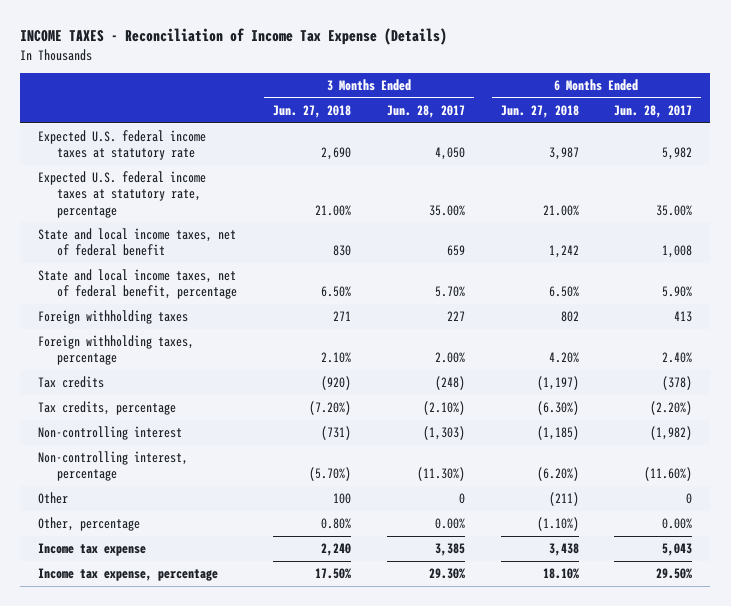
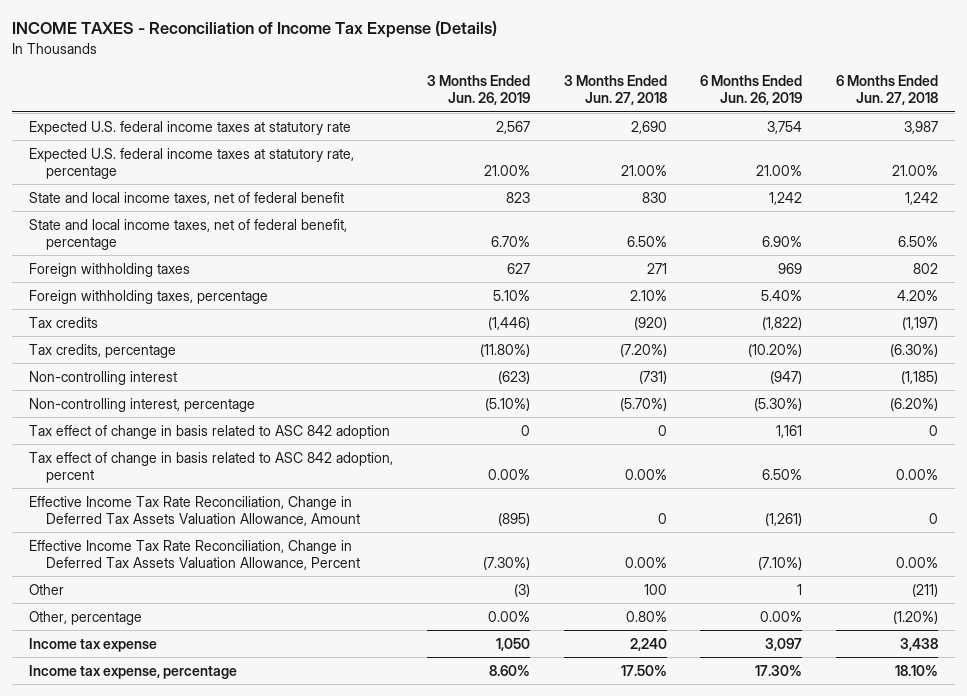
- | 3 Months Ended Jun. 27, 2018 | 3 Months Ended Jun. 28, 2017 | 6 Months Ended Jun. 27, 2018 | 6 Months Ended Jun. 28, 2017
+ | 3 Months Ended Jun. 26, 2019 | 3 Months Ended Jun. 27, 2018 | 6 Months Ended Jun. 26, 2019 | 6 Months Ended Jun. 27, 2018
+ Tax effect of change in basis related to ASC 842 adoption | 0 | 0 | 1,161 | 0
+ Tax effect of change in basis related to ASC 842 adoption, percent | 0.00% | 0.00% | 6.50% | 0.00%
+ Effective Income Tax Rate Reconciliation, Change in Deferred Tax Assets Valuation Allowance, Amount | (895) | 0 | (1,261) | 0
+ Effective Income Tax Rate Reconciliation, Change in Deferred Tax Assets Valuation Allowance, Percent | (7.30%) | 0.00% | (7.10%) | 0.00%
- Other, percentage | 0.80% | 0.00% | (1.10%) | 0.00%
+ Other, percentage | 0.00% | 0.80% | 0.00% | (1.20%)

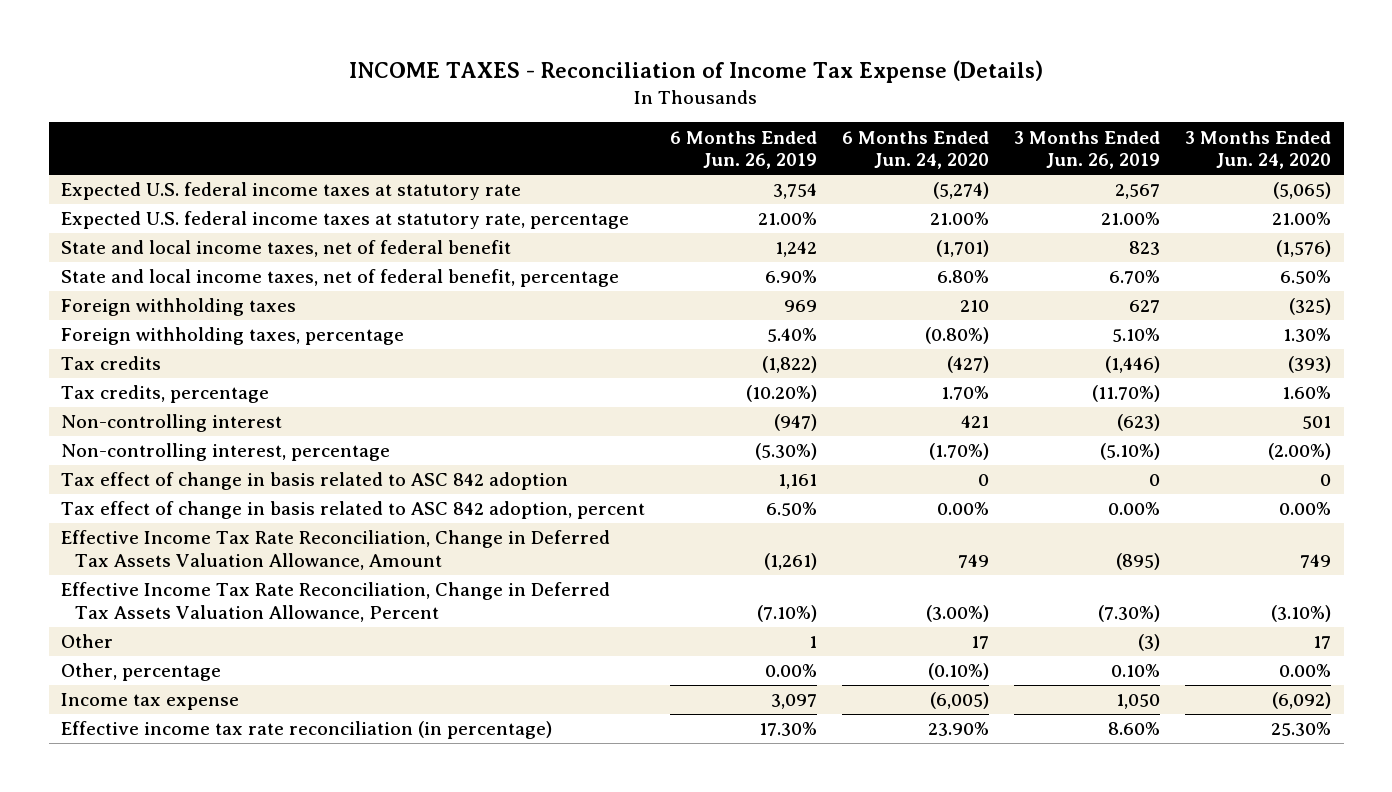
- | 3 Months Ended Jun. 26, 2019 | 3 Months Ended Jun. 27, 2018 | 6 Months Ended Jun. 26, 2019 | 6 Months Ended Jun. 27, 2018
+ | 6 Months Ended Jun. 26, 2019 | 6 Months Ended Jun. 24, 2020 | 3 Months Ended Jun. 26, 2019 | 3 Months Ended Jun. 24, 2020
- Tax credits, percentage | (11.80%) | (7.20%) | (10.20%) | (6.30%)
+ Tax credits, percentage | (10.20%) | 1.70% | (11.70%) | 1.60%
- Other, percentage | 0.00% | 0.80% | 0.00% | (1.20%)
+ Other, percentage | 0.00% | (0.10%) | 0.10% | 0.00%
- Income tax expense, percentage | 8.60% | 17.50% | 17.30% | 18.10%
+ Effective income tax rate reconciliation (in percentage) | 17.30% | 23.90% | 8.60% | 25.30%

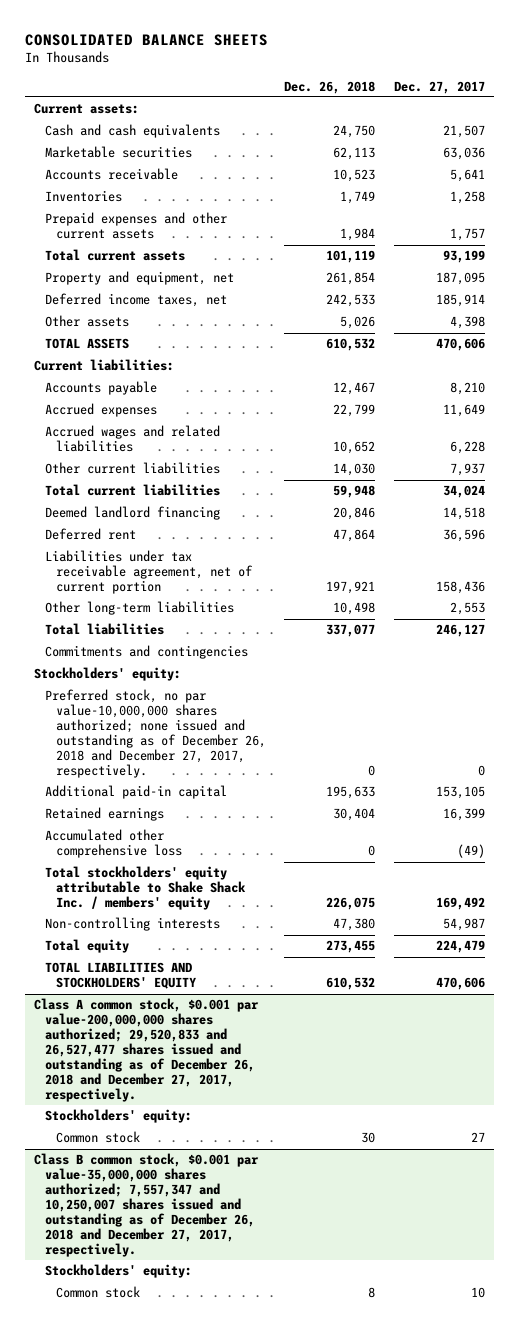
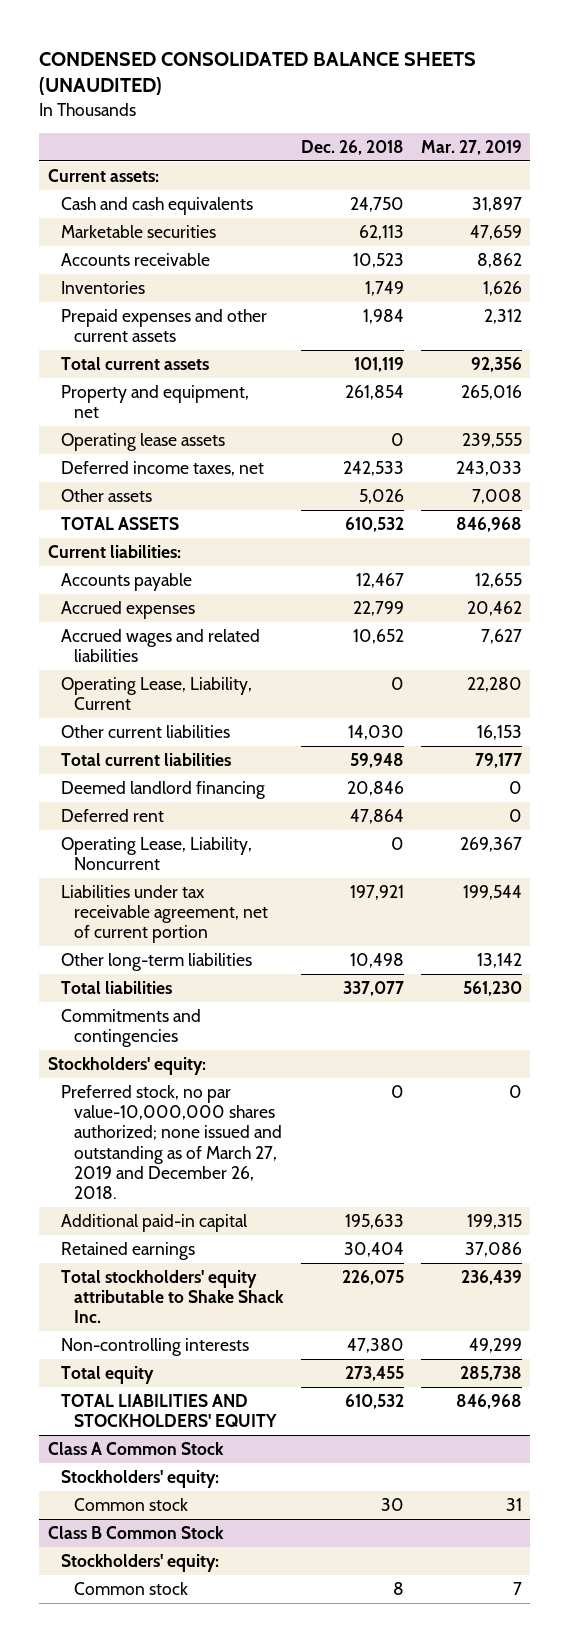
- CONSOLIDATED BALANCE SHEETS
+ CONDENSED CONSOLIDATED BALANCE SHEETS (UNAUDITED)
- | Dec. 26, 2018 | Dec. 27, 2017
+ | Dec. 26, 2018 | Mar. 27, 2019
+ Operating lease assets | 0 | 239,555
+ Operating Lease, Liability, Current | 0 | 22,280
+ Operating Lease, Liability, Noncurrent | 0 | 269,367
- Preferred stock, no par value-10,000,000 shares authorized; none issued and outstanding as of December 26, 2018 and December 27, 2017, respectively. | 0 | 0
+ Preferred stock, no par value-10,000,000 shares authorized; none issued and outstanding as of March 27, 2019 and December 26, 2018. | 0 | 0
- Accumulated other comprehensive loss | 0 | (49)
- Total stockholders' equity attributable to Shake Shack Inc. / members' equity | 226,075 | 169,492
+ Total stockholders' equity attributable to Shake Shack Inc. | 226,075 | 236,439
- Class A common stock, $0.001 par value-200,000,000 shares authorized; 29,520,833 and 26,527,477 shares issued and outstanding as of December 26, 2018 and December 27, 2017, respectively.
+ Class A Common Stock
- Class B common stock, $0.001 par value-35,000,000 shares authorized; 7,557,347 and 10,250,007 shares issued and outstanding as of December 26, 2018 and December 27, 2017, respectively.
+ Class B Common Stock

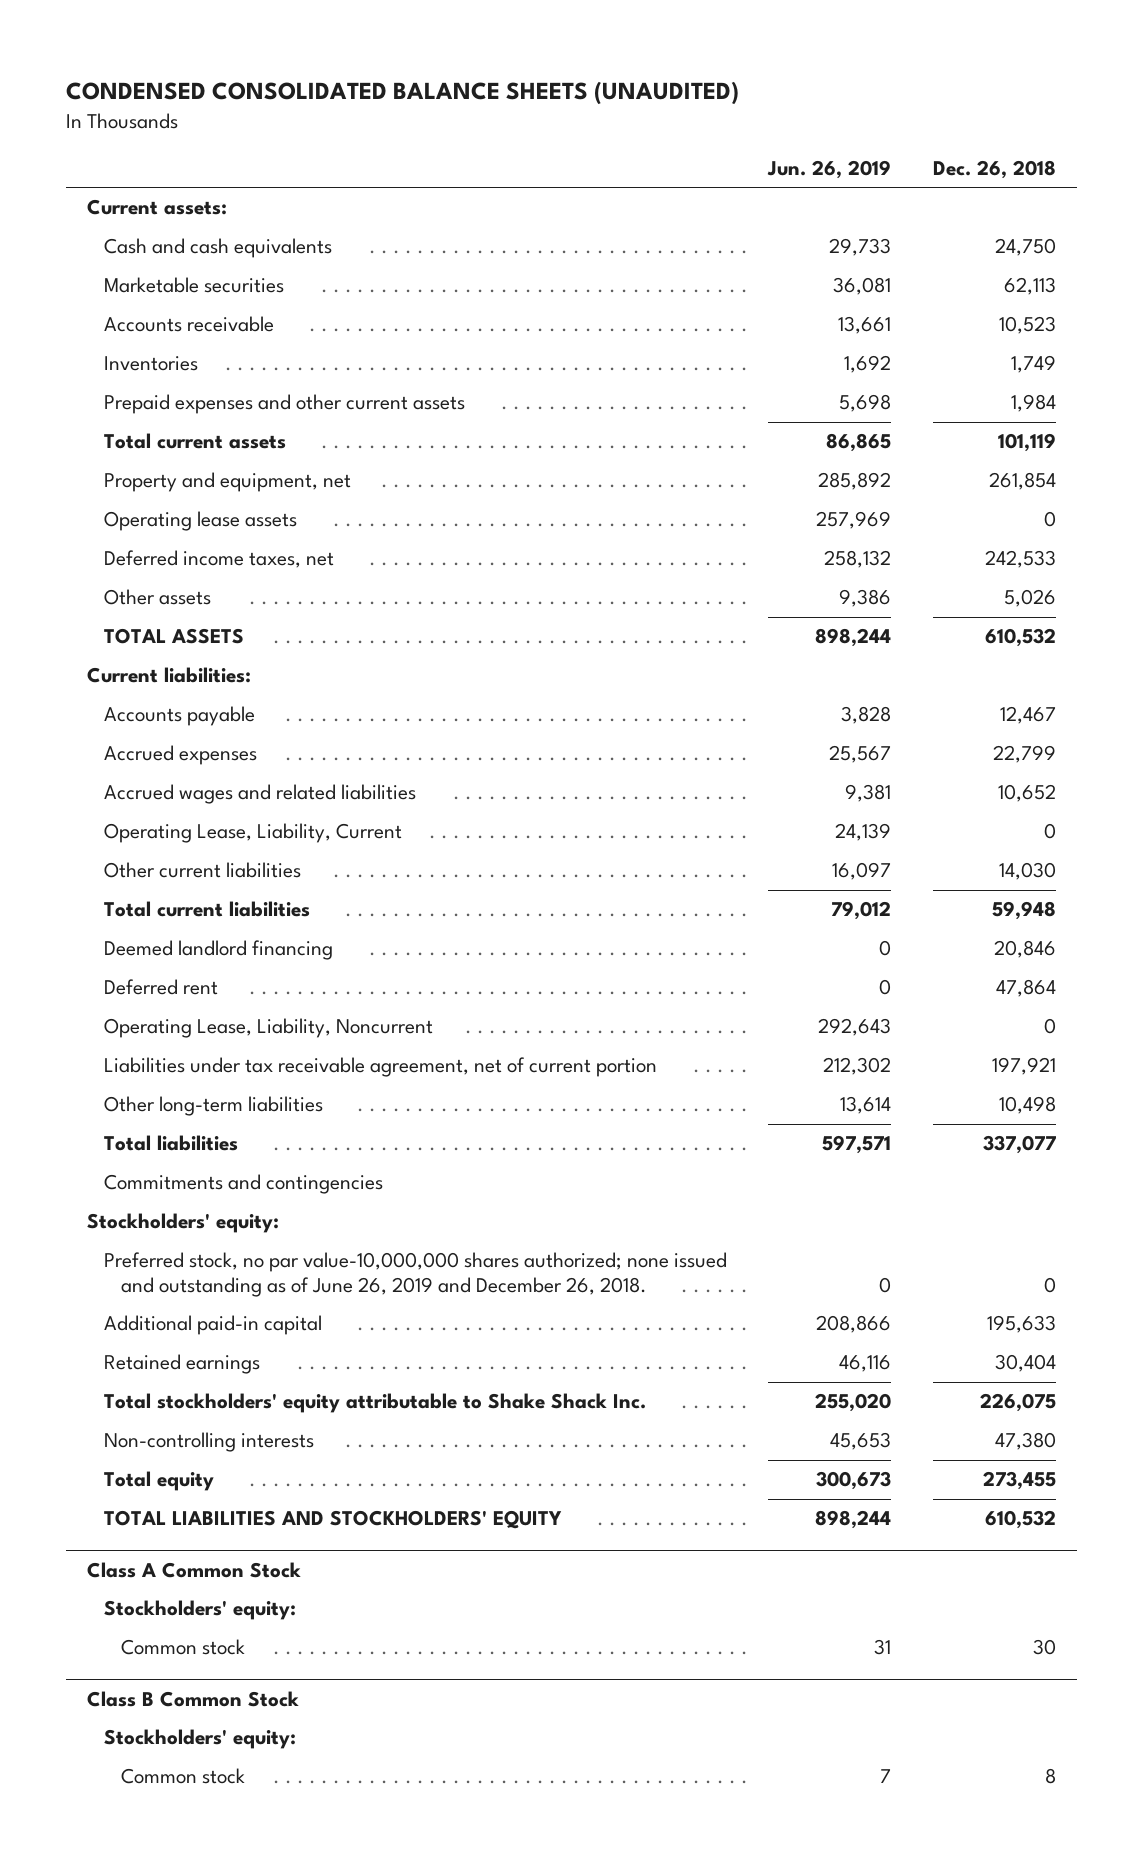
- | Dec. 26, 2018 | Mar. 27, 2019
+ | Jun. 26, 2019 | Dec. 26, 2018
- Preferred stock, no par value-10,000,000 shares authorized; none issued and outstanding as of March 27, 2019 and December 26, 2018. | 0 | 0
+ Preferred stock, no par value-10,000,000 shares authorized; none issued and outstanding as of June 26, 2019 and December 26, 2018. | 0 | 0

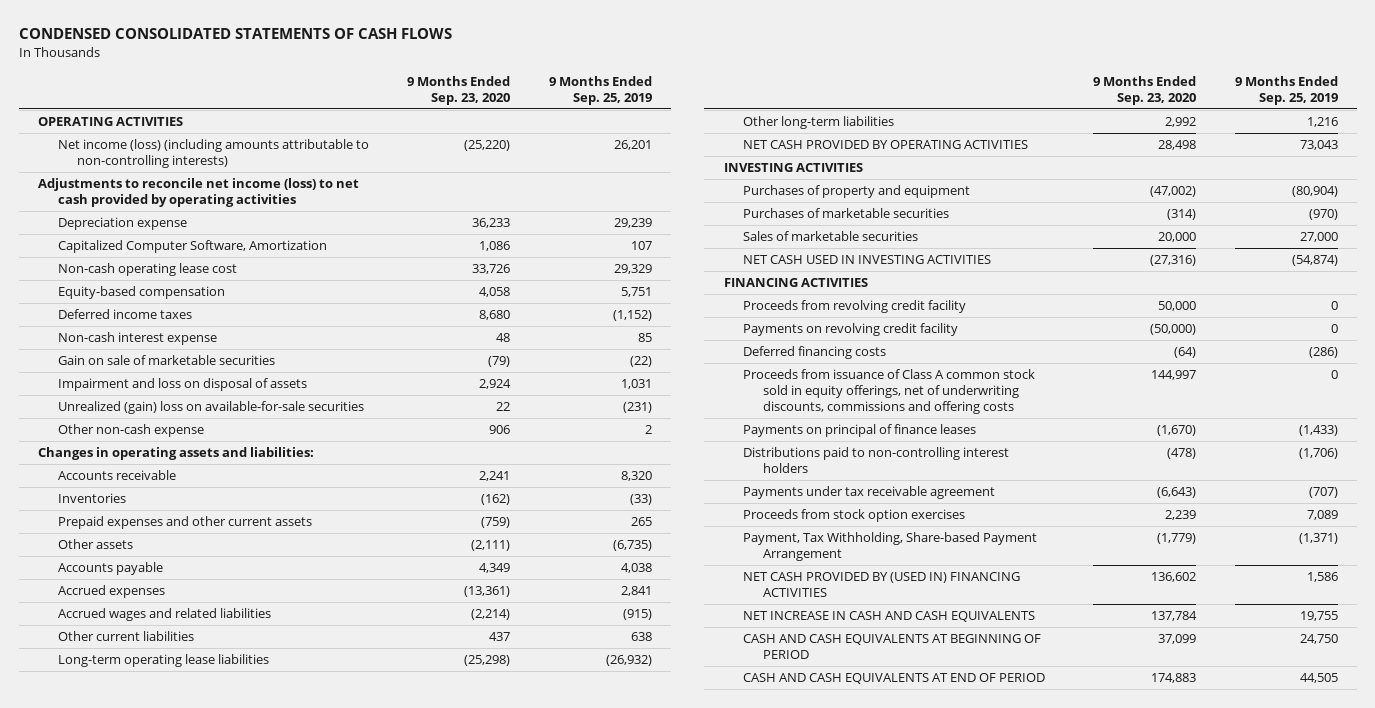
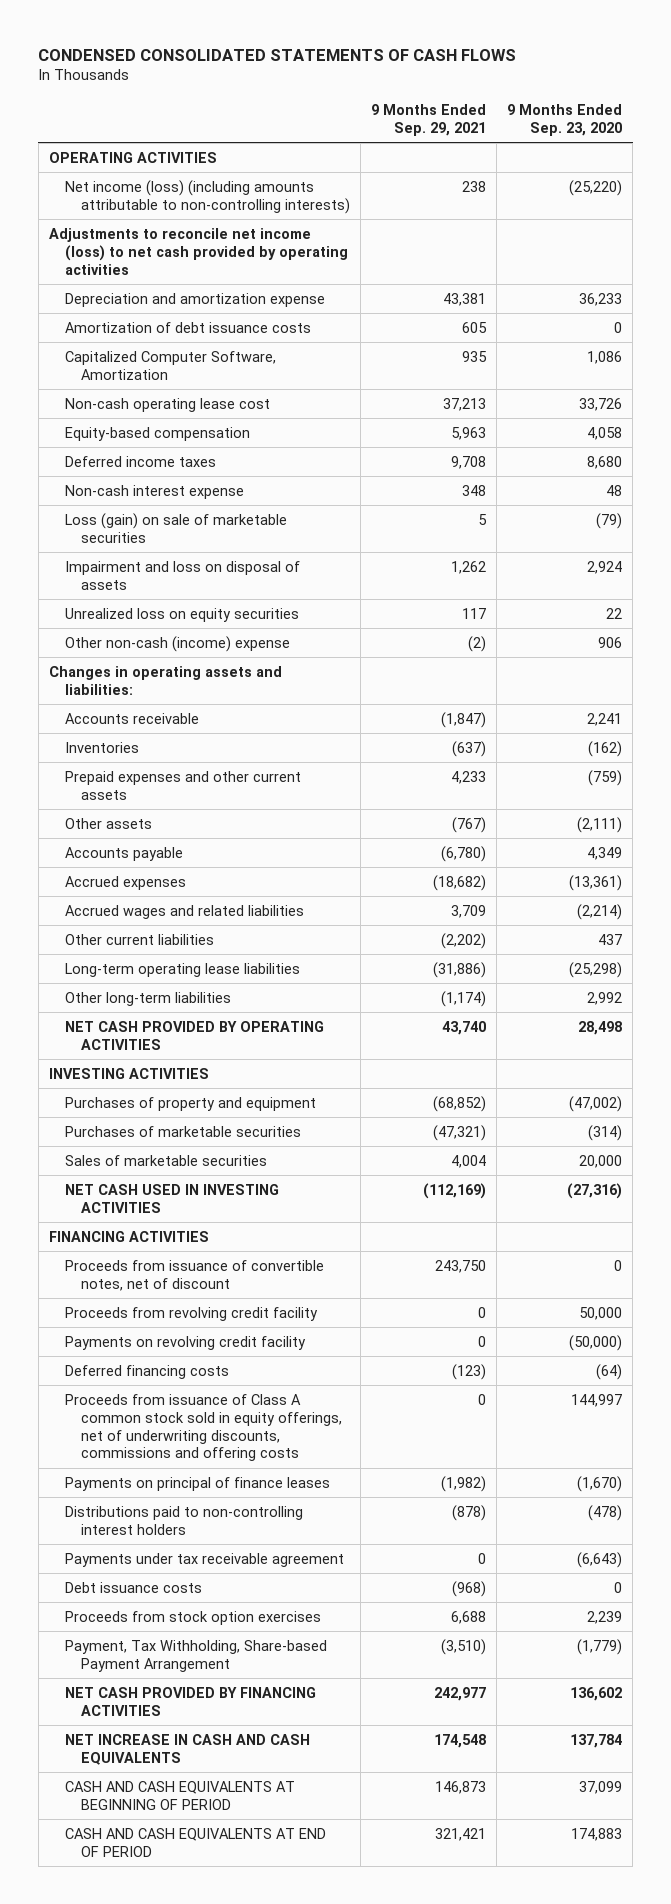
- | 9 Months Ended Sep. 23, 2020 | 9 Months Ended Sep. 25, 2019
+ | 9 Months Ended Sep. 29, 2021 | 9 Months Ended Sep. 23, 2020
- Depreciation expense | 36,233 | 29,239
+ Depreciation and amortization expense | 43,381 | 36,233
+ Amortization of debt issuance costs | 605 | 0
- Gain on sale of marketable securities | (79) | (22)
+ Loss (gain) on sale of marketable securities | 5 | (79)
- Unrealized (gain) loss on available-for-sale securities | 22 | (231)
- Other non-cash expense | 906 | 2
+ Unrealized loss on equity securities | 117 | 22
+ Other non-cash (income) expense | (2) | 906
+ Proceeds from issuance of convertible notes, net of discount | 243,750 | 0
+ Debt issuance costs | (968) | 0
- NET CASH PROVIDED BY (USED IN) FINANCING ACTIVITIES | 136,602 | 1,586
+ NET CASH PROVIDED BY FINANCING ACTIVITIES | 242,977 | 136,602

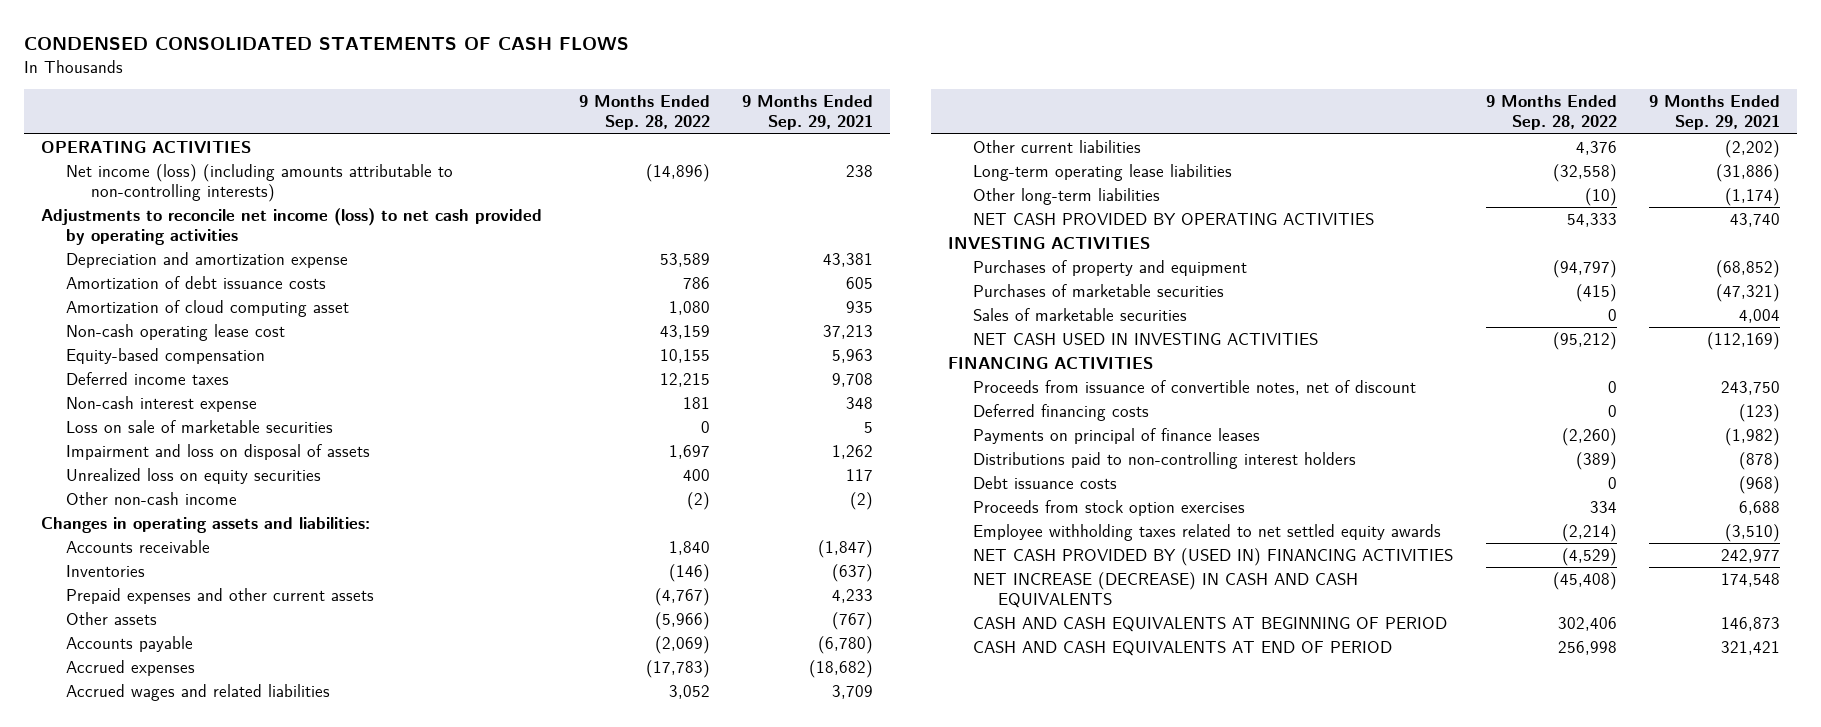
- | 9 Months Ended Sep. 29, 2021 | 9 Months Ended Sep. 23, 2020
+ | 9 Months Ended Sep. 28, 2022 | 9 Months Ended Sep. 29, 2021
- Capitalized Computer Software, Amortization | 935 | 1,086
+ Amortization of cloud computing asset | 1,080 | 935
- Loss (gain) on sale of marketable securities | 5 | (79)
+ Loss on sale of marketable securities | 0 | 5
- Other non-cash (income) expense | (2) | 906
+ Other non-cash income | (2) | (2)
- Proceeds from revolving credit facility | 0 | 50,000
- Payments on revolving credit facility | 0 | (50,000)
- Proceeds from issuance of Class A common stock sold in equity offerings, net of underwriting discounts, commissions and offering costs | 0 | 144,997
- Payments under tax receivable agreement | 0 | (6,643)
- Payment, Tax Withholding, Share-based Payment Arrangement | (3,510) | (1,779)
- NET CASH PROVIDED BY FINANCING ACTIVITIES | 242,977 | 136,602
- NET INCREASE IN CASH AND CASH EQUIVALENTS | 174,548 | 137,784
+ Employee withholding taxes related to net settled equity awards | (2,214) | (3,510)
+ NET CASH PROVIDED BY (USED IN) FINANCING ACTIVITIES | (4,529) | 242,977
+ NET INCREASE (DECREASE) IN CASH AND CASH EQUIVALENTS | (45,408) | 174,548

